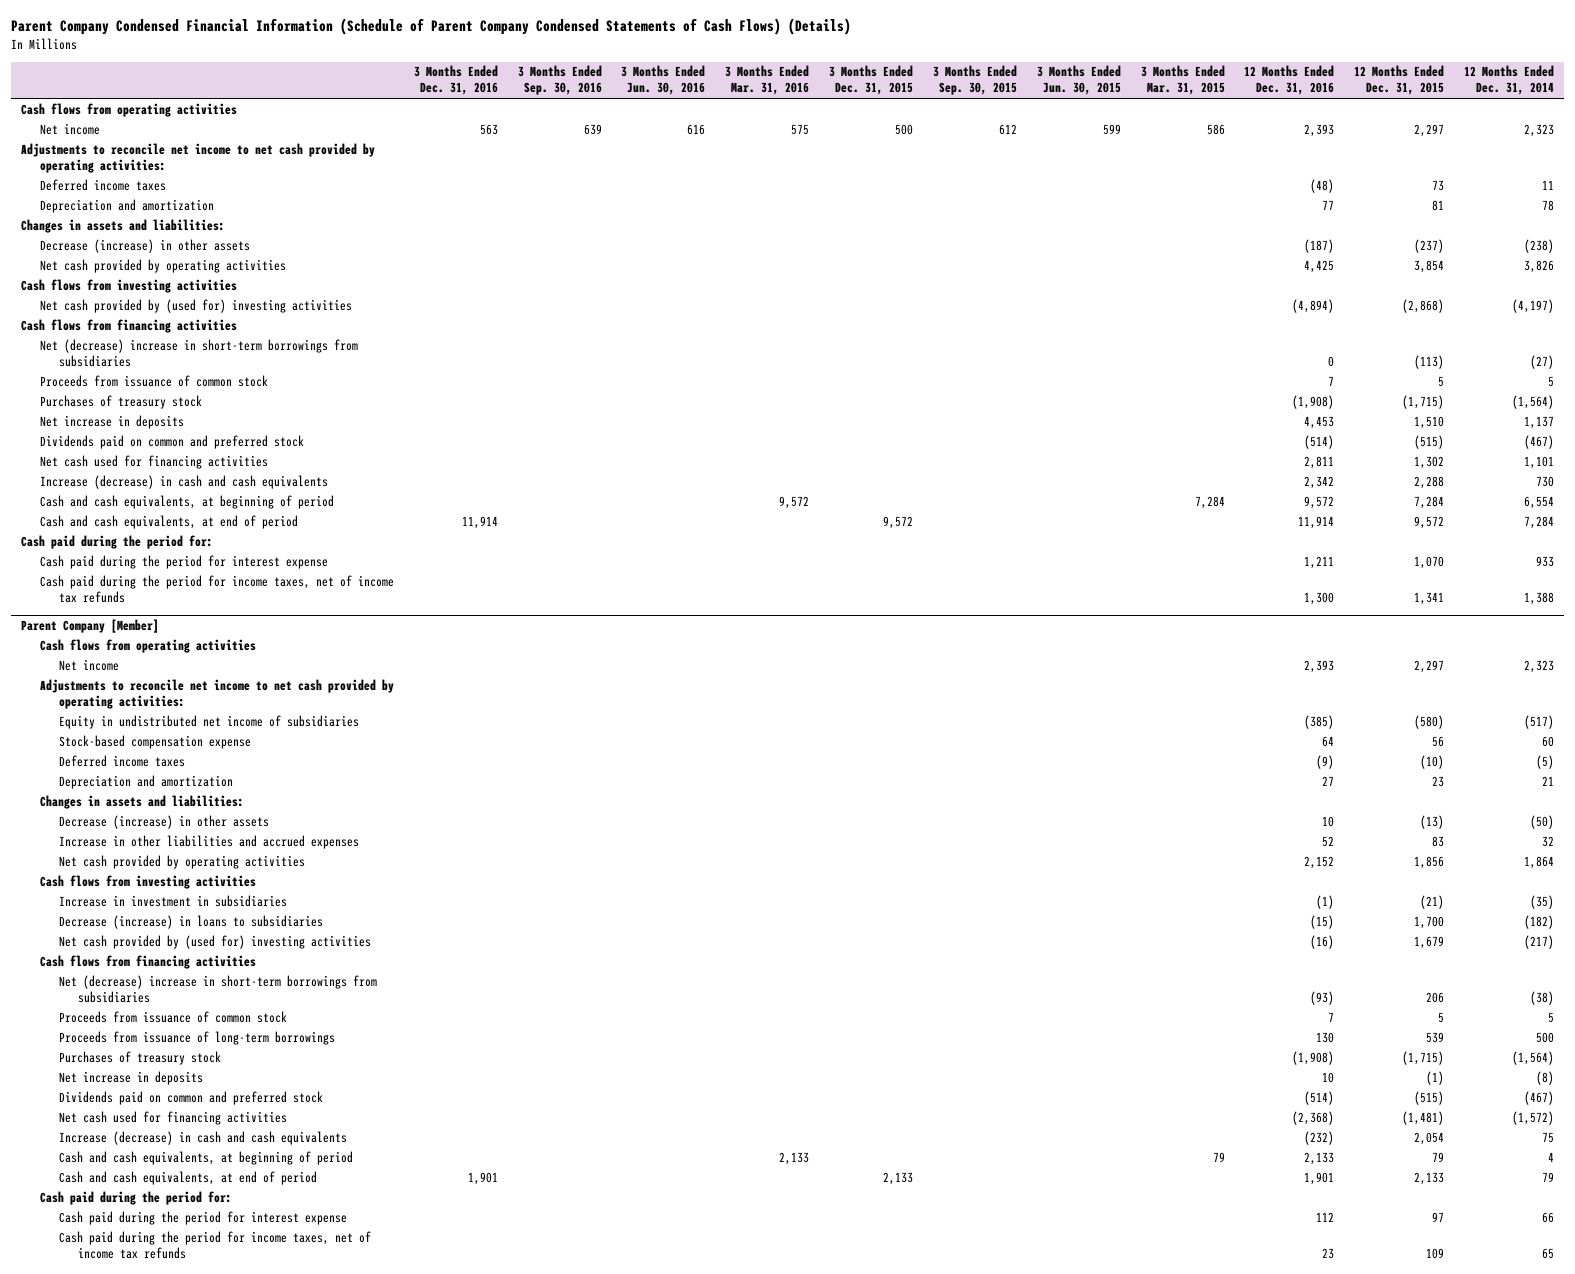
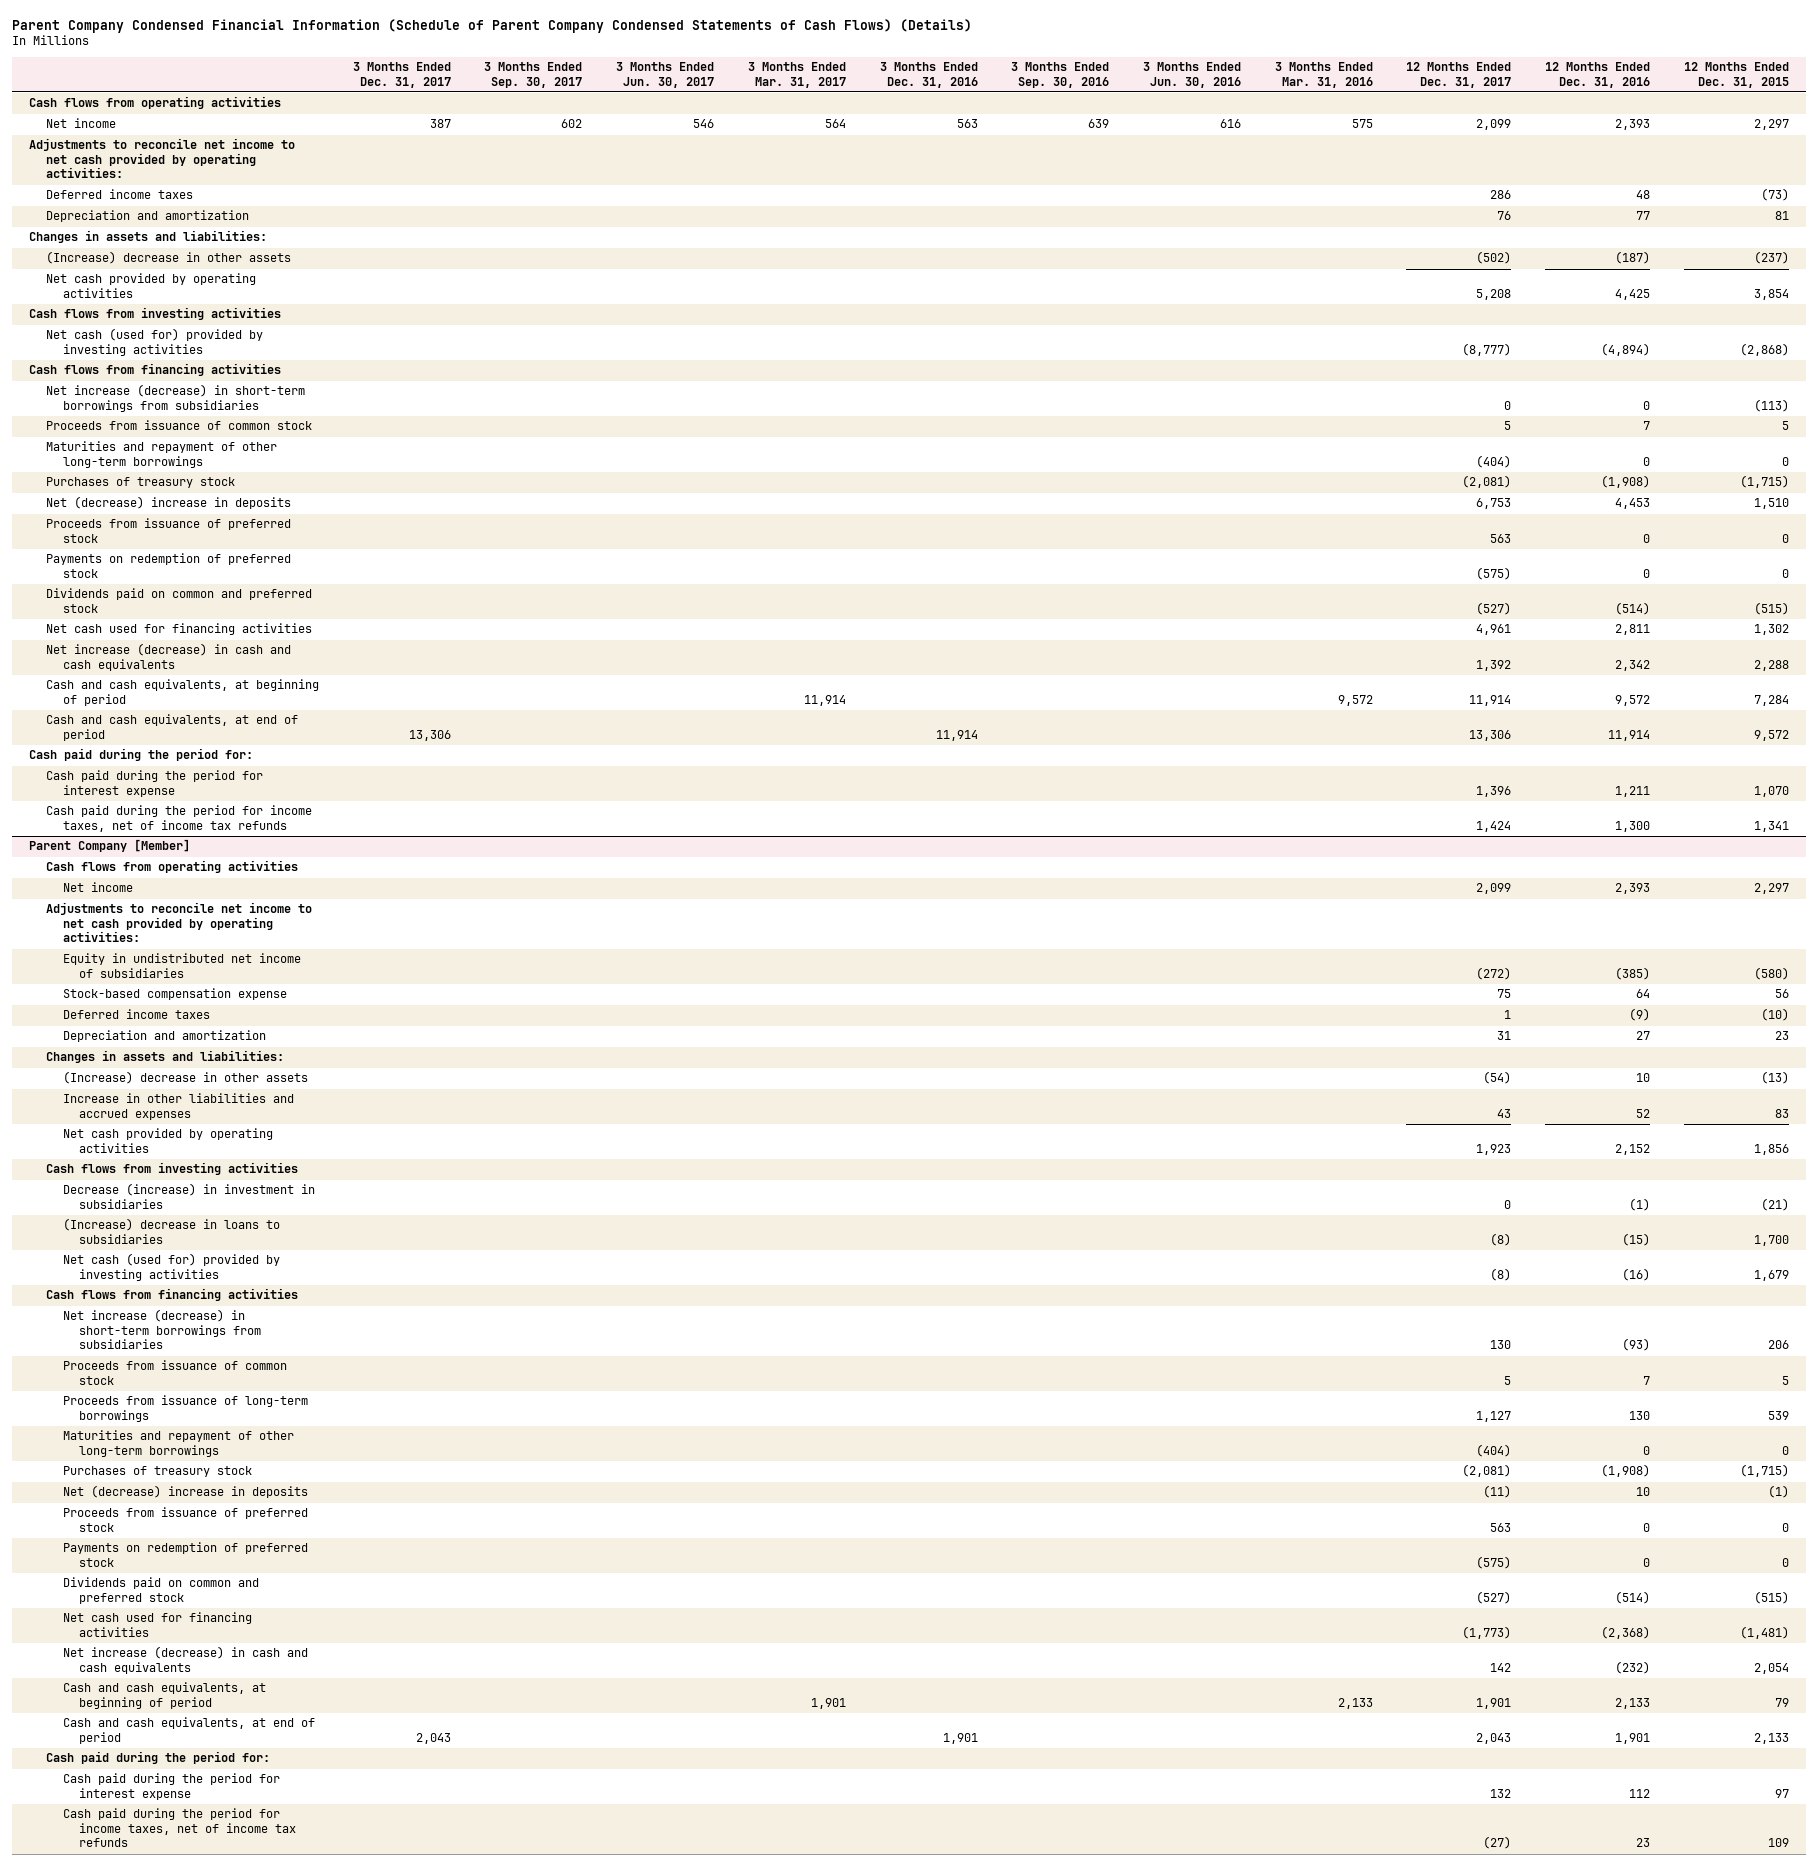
- | 3 Months Ended Dec. 31, 2016 | 3 Months Ended Sep. 30, 2016 | 3 Months Ended Jun. 30, 2016 | 3 Months Ended Mar. 31, 2016 | 3 Months Ended Dec. 31, 2015 | 3 Months Ended Sep. 30, 2015 | 3 Months Ended Jun. 30, 2015 | 3 Months Ended Mar. 31, 2015 | 12 Months Ended Dec. 31, 2016 | 12 Months Ended Dec. 31, 2015 | 12 Months Ended Dec. 31, 2014
+ | 3 Months Ended Dec. 31, 2017 | 3 Months Ended Sep. 30, 2017 | 3 Months Ended Jun. 30, 2017 | 3 Months Ended Mar. 31, 2017 | 3 Months Ended Dec. 31, 2016 | 3 Months Ended Sep. 30, 2016 | 3 Months Ended Jun. 30, 2016 | 3 Months Ended Mar. 31, 2016 | 12 Months Ended Dec. 31, 2017 | 12 Months Ended Dec. 31, 2016 | 12 Months Ended Dec. 31, 2015
- Deferred income taxes | | | | | | | | | (48) | 73 | 11
+ Deferred income taxes | | | | | | | | | 286 | 48 | (73)
- Decrease (increase) in other assets | | | | | | | | | (187) | (237) | (238)
+ (Increase) decrease in other assets | | | | | | | | | (502) | (187) | (237)
- Net cash provided by (used for) investing activities | | | | | | | | | (4,894) | (2,868) | (4,197)
+ Net cash (used for) provided by investing activities | | | | | | | | | (8,777) | (4,894) | (2,868)
- Net (decrease) increase in short-term borrowings from subsidiaries | | | | | | | | | 0 | (113) | (27)
+ Net increase (decrease) in short-term borrowings from subsidiaries | | | | | | | | | 0 | 0 | (113)
+ Maturities and repayment of other long-term borrowings | | | | | | | | | (404) | 0 | 0
- Net increase in deposits | | | | | | | | | 4,453 | 1,510 | 1,137
+ Net (decrease) increase in deposits | | | | | | | | | 6,753 | 4,453 | 1,510
+ Proceeds from issuance of preferred stock | | | | | | | | | 563 | 0 | 0
+ Payments on redemption of preferred stock | | | | | | | | | (575) | 0 | 0
- Increase (decrease) in cash and cash equivalents | | | | | | | | | 2,342 | 2,288 | 730
+ Net increase (decrease) in cash and cash equivalents | | | | | | | | | 1,392 | 2,342 | 2,288
@ Parent Company [Member]
- Decrease (increase) in other assets | | | | | | | | | 10 | (13) | (50)
+ (Increase) decrease in other assets | | | | | | | | | (54) | 10 | (13)
- Increase in investment in subsidiaries | | | | | | | | | (1) | (21) | (35)
- Decrease (increase) in loans to subsidiaries | | | | | | | | | (15) | 1,700 | (182)
- Net cash provided by (used for) investing activities | | | | | | | | | (16) | 1,679 | (217)
+ Decrease (increase) in investment in subsidiaries | | | | | | | | | 0 | (1) | (21)
+ (Increase) decrease in loans to subsidiaries | | | | | | | | | (8) | (15) | 1,700
+ Net cash (used for) provided by investing activities | | | | | | | | | (8) | (16) | 1,679
- Net (decrease) increase in short-term borrowings from subsidiaries | | | | | | | | | (93) | 206 | (38)
+ Net increase (decrease) in short-term borrowings from subsidiaries | | | | | | | | | 130 | (93) | 206
+ Maturities and repayment of other long-term borrowings | | | | | | | | | (404) | 0 | 0
- Net increase in deposits | | | | | | | | | 10 | (1) | (8)
+ Net (decrease) increase in deposits | | | | | | | | | (11) | 10 | (1)
+ Proceeds from issuance of preferred stock | | | | | | | | | 563 | 0 | 0
+ Payments on redemption of preferred stock | | | | | | | | | (575) | 0 | 0
- Increase (decrease) in cash and cash equivalents | | | | | | | | | (232) | 2,054 | 75
+ Net increase (decrease) in cash and cash equivalents | | | | | | | | | 142 | (232) | 2,054

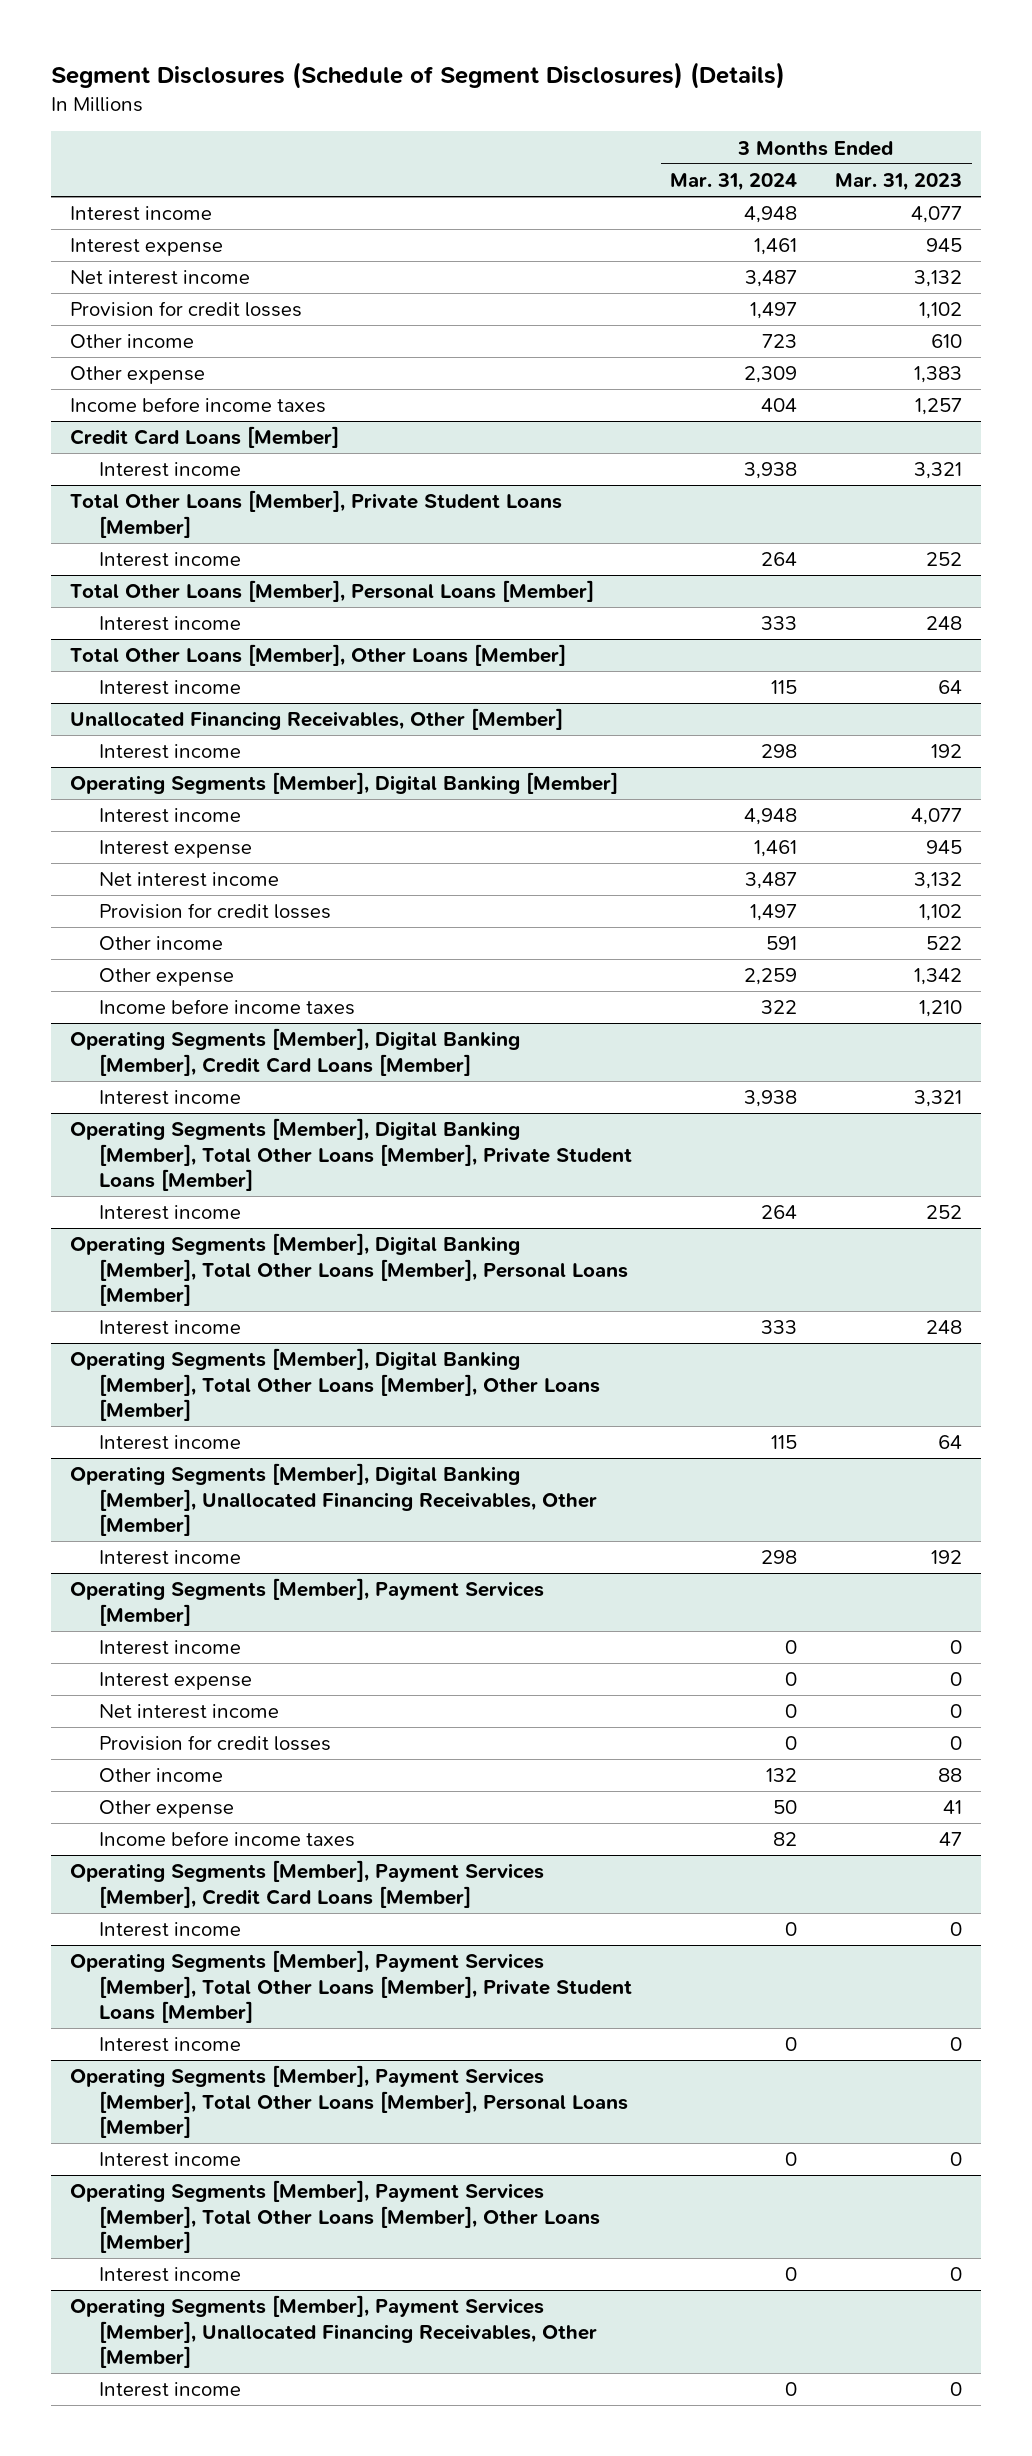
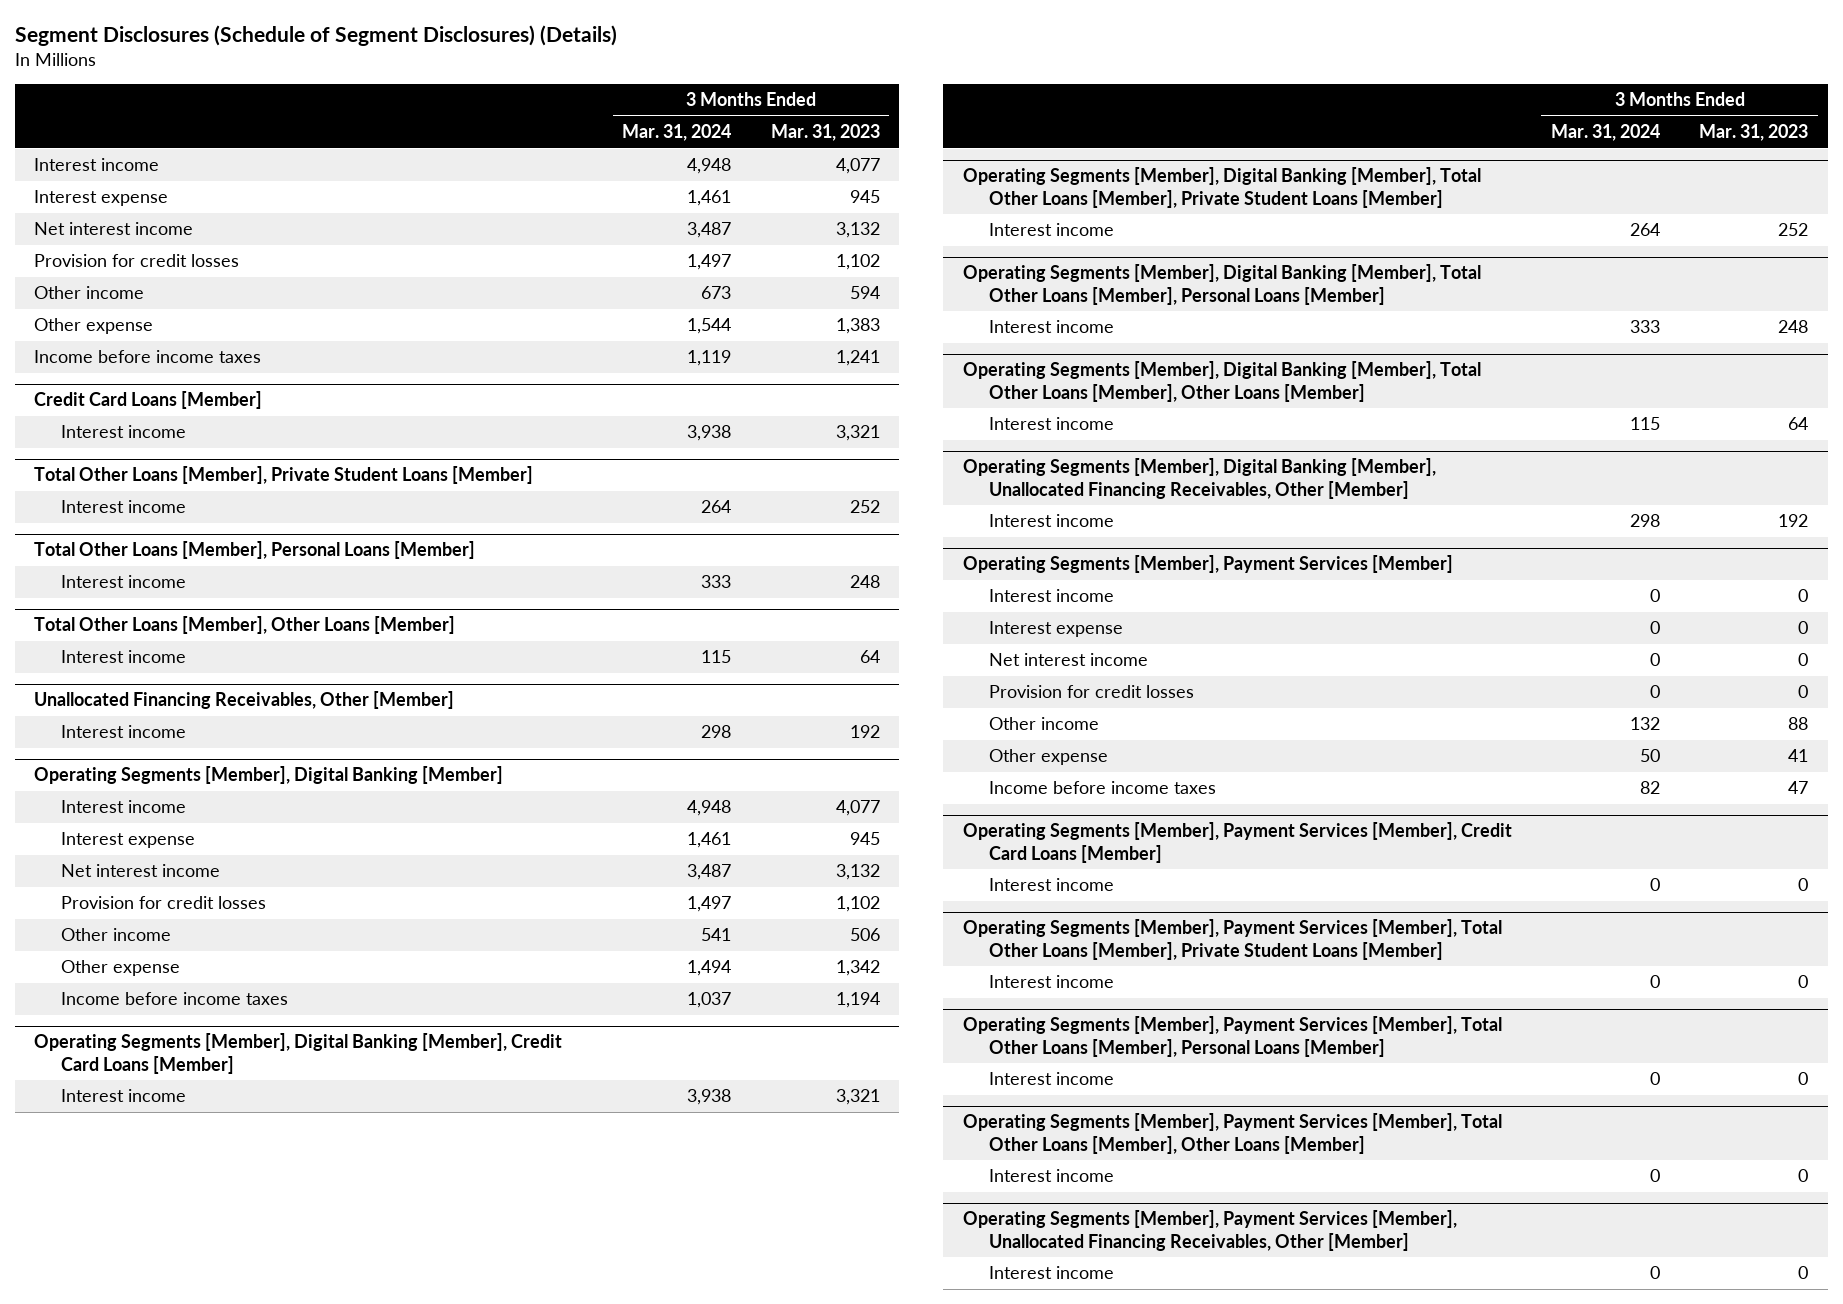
- Other income | 723 | 610
- Other expense | 2,309 | 1,383
- Income before income taxes | 404 | 1,257
+ Other income | 673 | 594
+ Other expense | 1,544 | 1,383
+ Income before income taxes | 1,119 | 1,241
@ Operating Segments [Member], Digital Banking [Member]
- Other income | 591 | 522
- Other expense | 2,259 | 1,342
- Income before income taxes | 322 | 1,210
+ Other income | 541 | 506
+ Other expense | 1,494 | 1,342
+ Income before income taxes | 1,037 | 1,194

